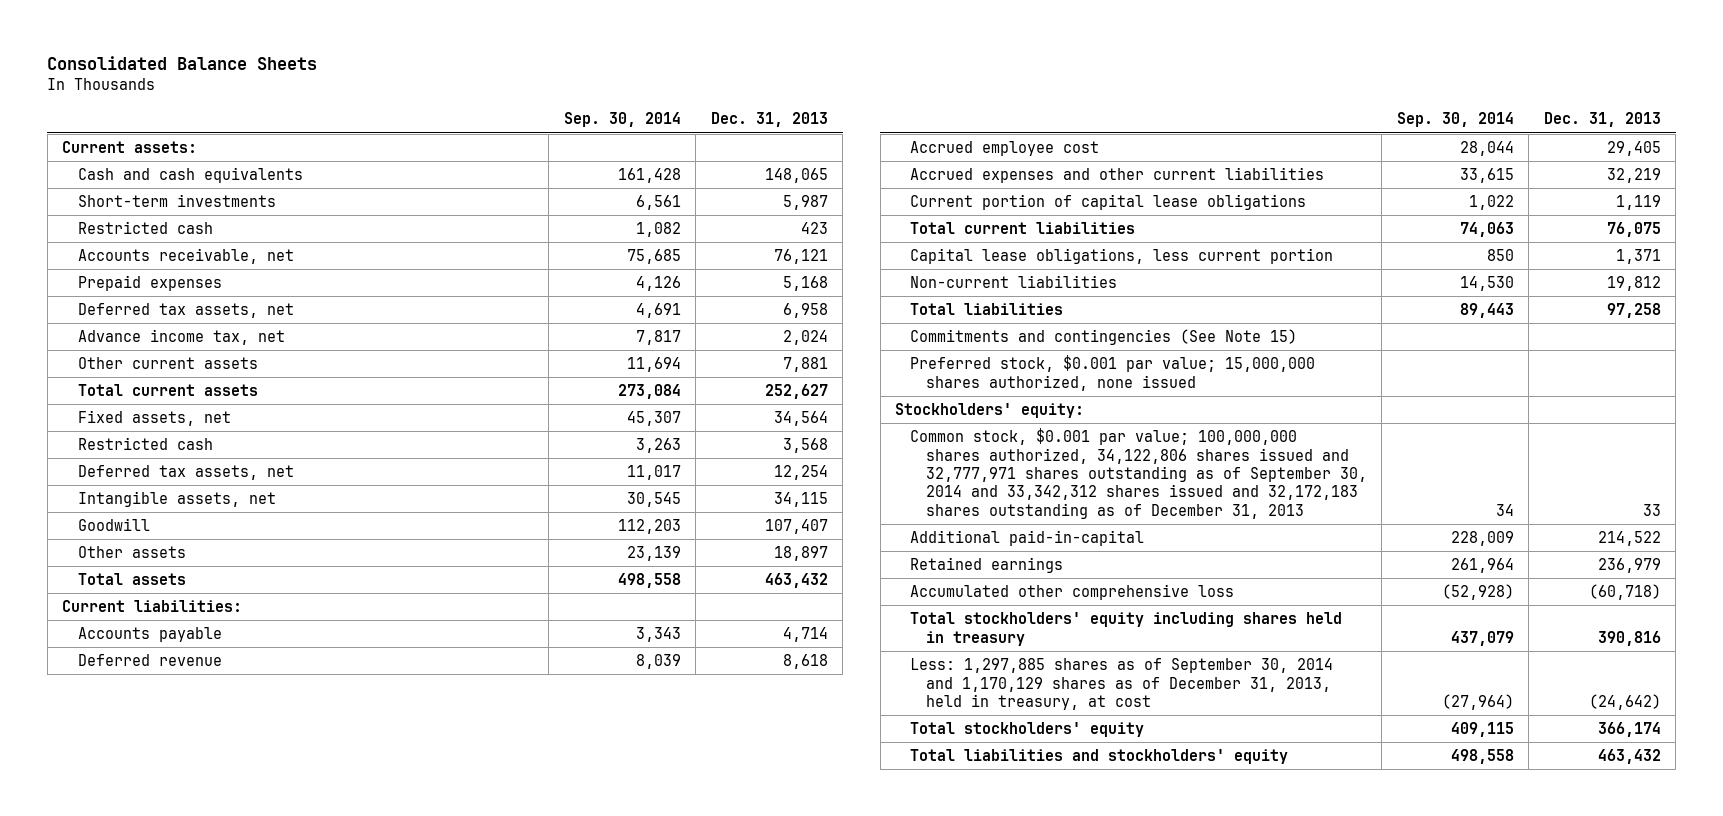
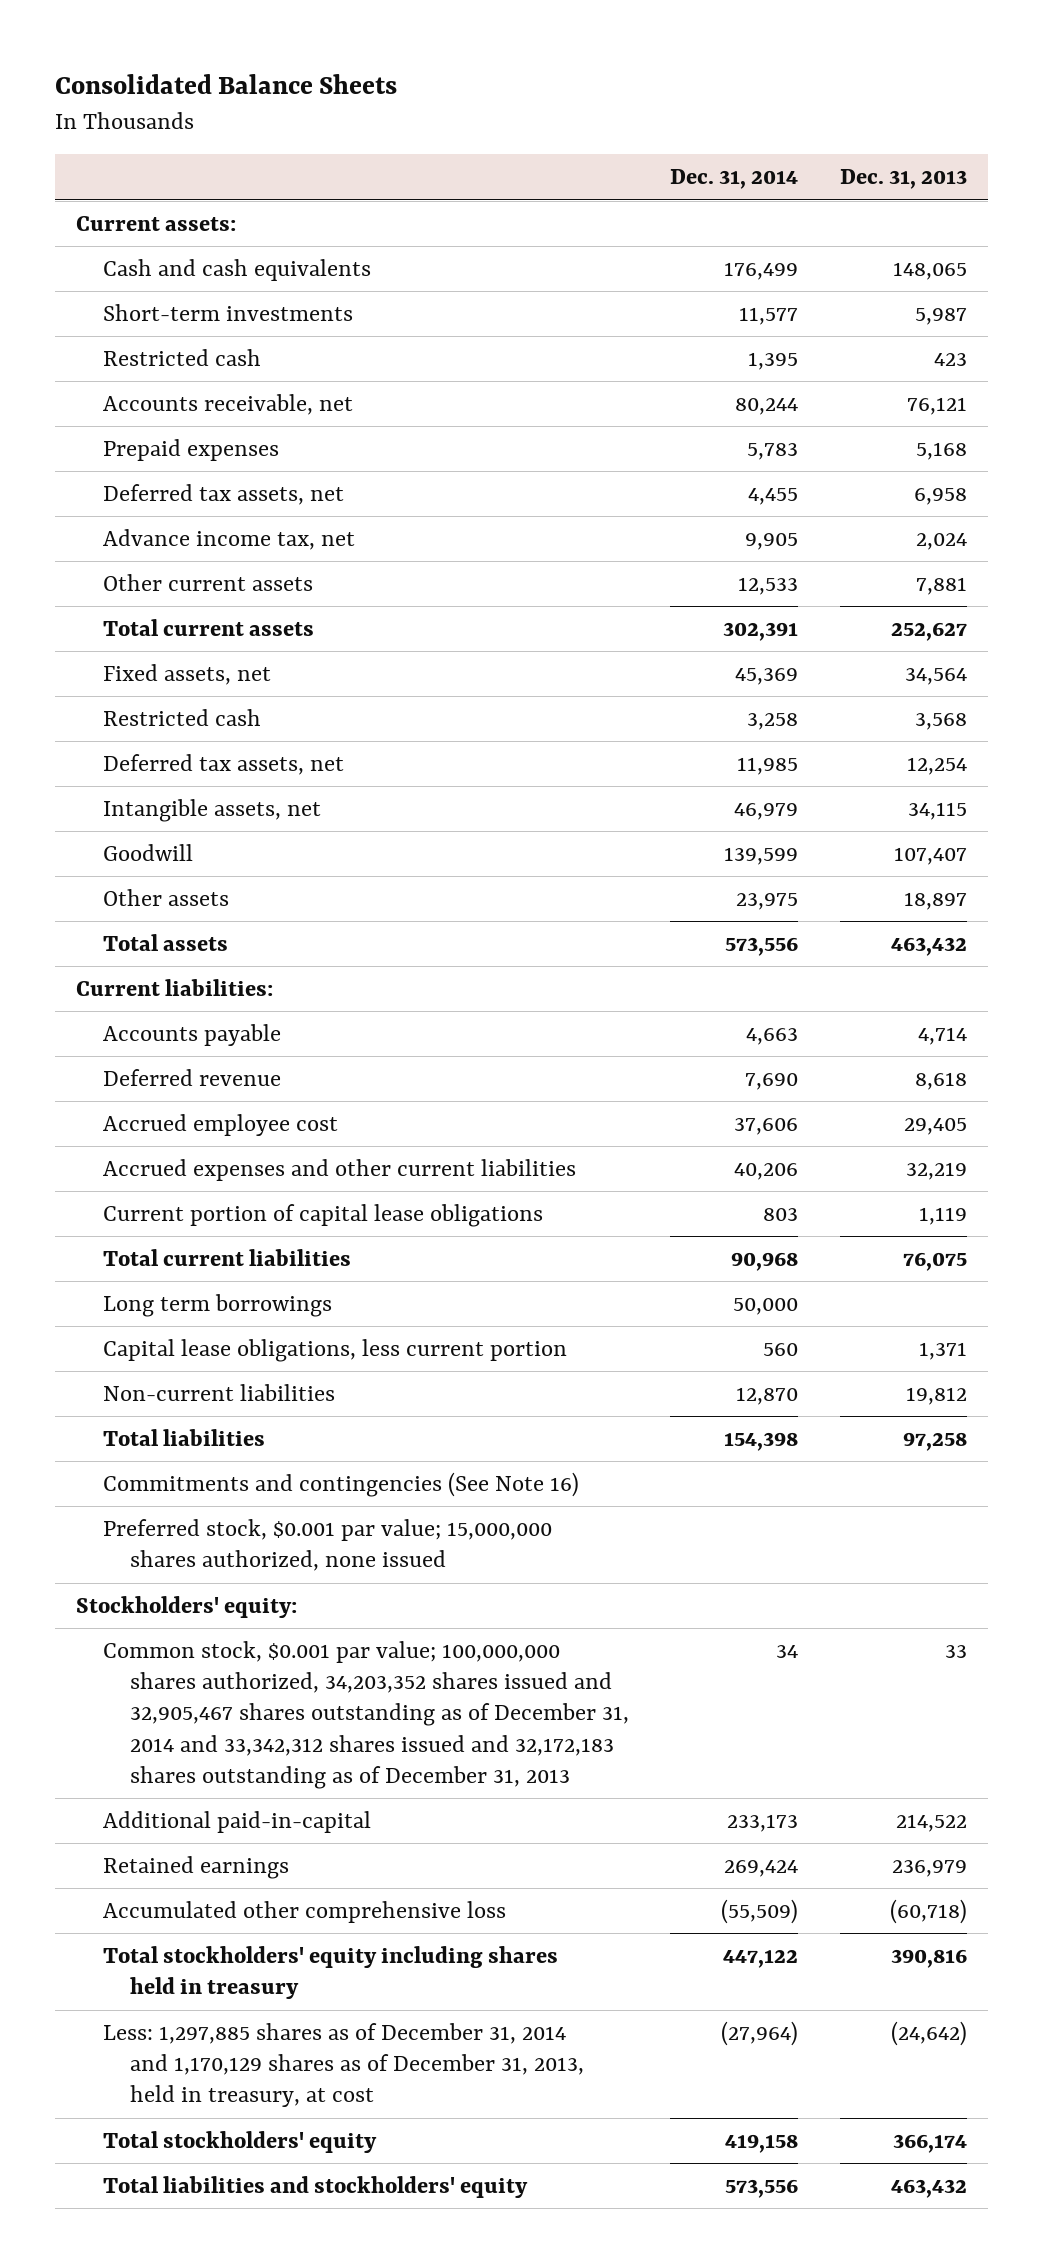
- | Sep. 30, 2014 | Dec. 31, 2013
+ | Dec. 31, 2014 | Dec. 31, 2013
+ Long term borrowings | 50,000 |
- Commitments and contingencies (See Note 15)
+ Commitments and contingencies (See Note 16)
- Common stock, $0.001 par value; 100,000,000 shares authorized, 34,122,806 shares issued and 32,777,971 shares outstanding as of September 30, 2014 and 33,342,312 shares issued and 32,172,183 shares outstanding as of December 31, 2013 | 34 | 33
+ Common stock, $0.001 par value; 100,000,000 shares authorized, 34,203,352 shares issued and 32,905,467 shares outstanding as of December 31, 2014 and 33,342,312 shares issued and 32,172,183 shares outstanding as of December 31, 2013 | 34 | 33
- Less: 1,297,885 shares as of September 30, 2014 and 1,170,129 shares as of December 31, 2013, held in treasury, at cost | (27,964) | (24,642)
+ Less: 1,297,885 shares as of December 31, 2014 and 1,170,129 shares as of December 31, 2013, held in treasury, at cost | (27,964) | (24,642)

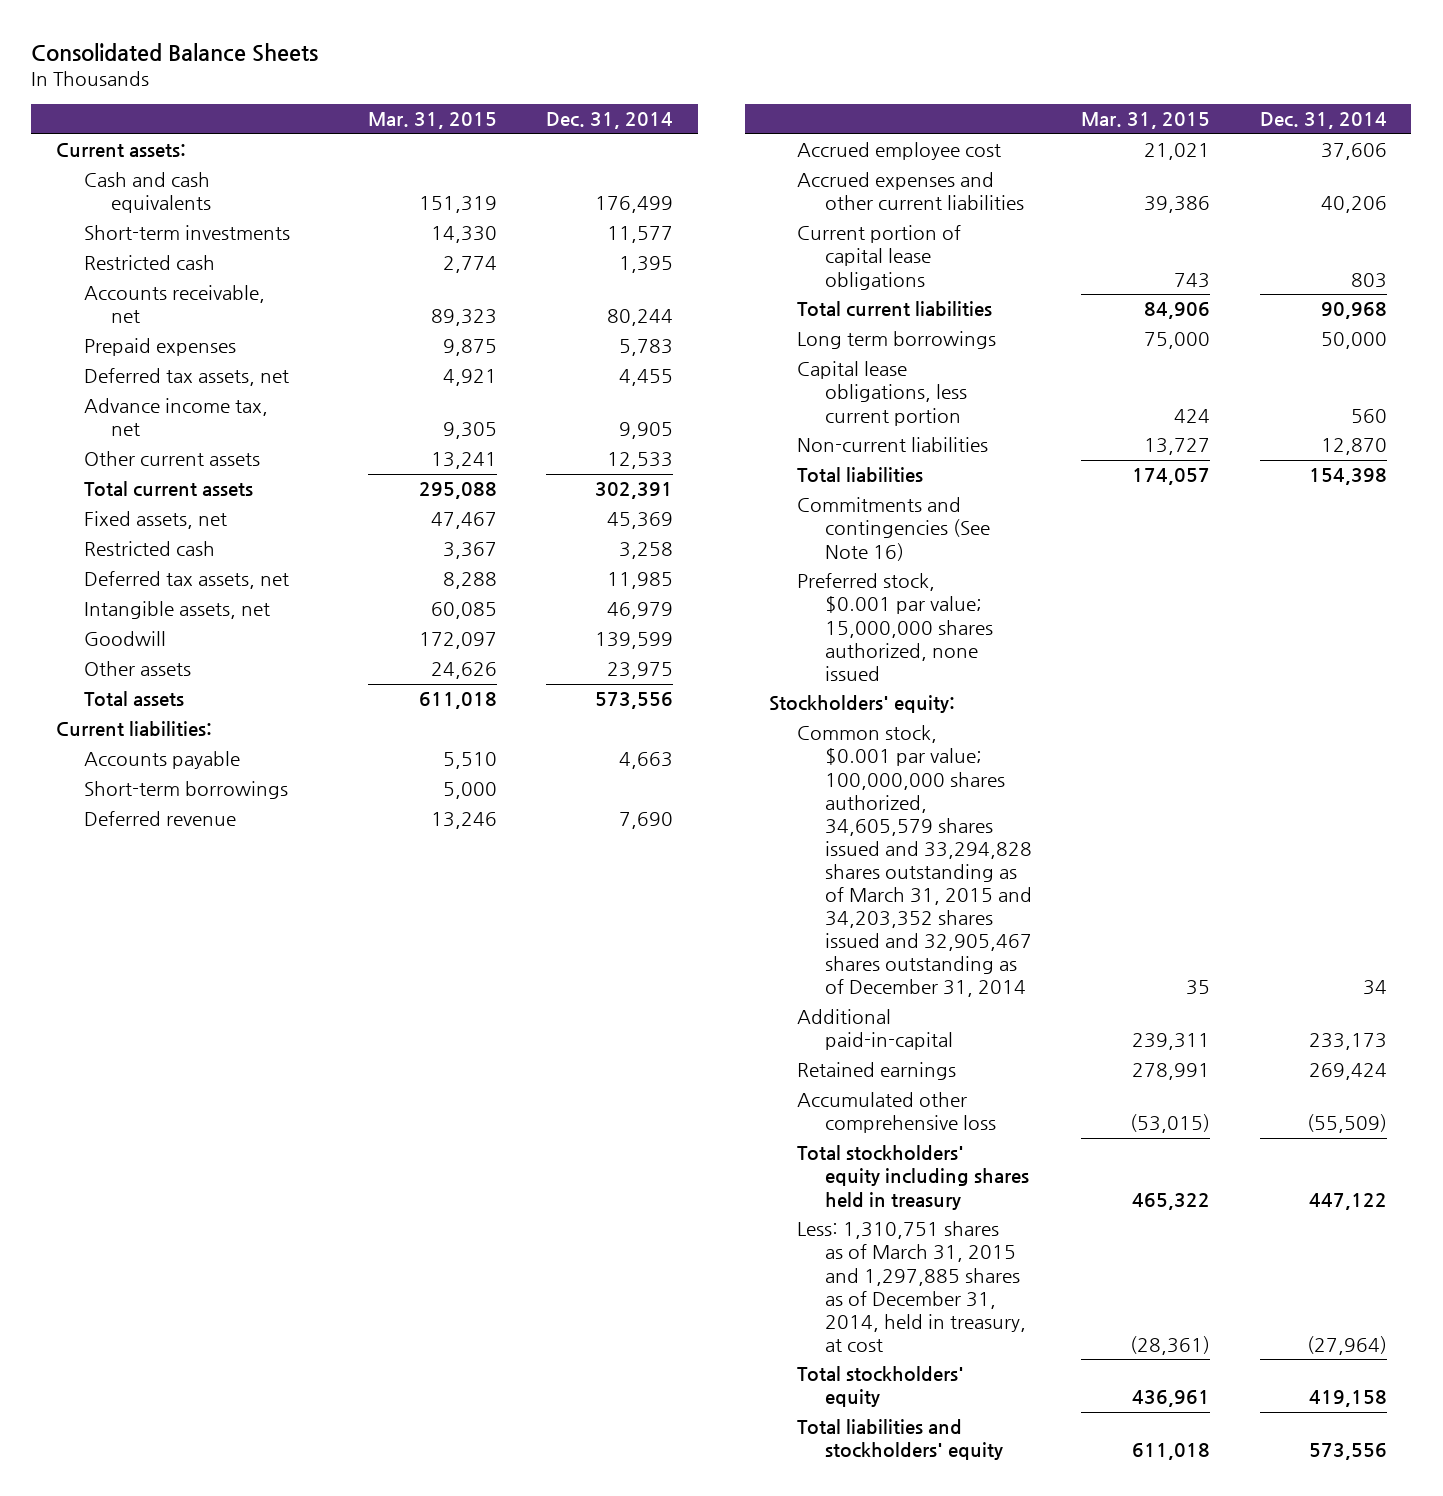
- | Dec. 31, 2014 | Dec. 31, 2013
+ | Mar. 31, 2015 | Dec. 31, 2014
+ Short-term borrowings | 5,000 |
- Common stock, $0.001 par value; 100,000,000 shares authorized, 34,203,352 shares issued and 32,905,467 shares outstanding as of December 31, 2014 and 33,342,312 shares issued and 32,172,183 shares outstanding as of December 31, 2013 | 34 | 33
+ Common stock, $0.001 par value; 100,000,000 shares authorized, 34,605,579 shares issued and 33,294,828 shares outstanding as of March 31, 2015 and 34,203,352 shares issued and 32,905,467 shares outstanding as of December 31, 2014 | 35 | 34
- Less: 1,297,885 shares as of December 31, 2014 and 1,170,129 shares as of December 31, 2013, held in treasury, at cost | (27,964) | (24,642)
+ Less: 1,310,751 shares as of March 31, 2015 and 1,297,885 shares as of December 31, 2014, held in treasury, at cost | (28,361) | (27,964)

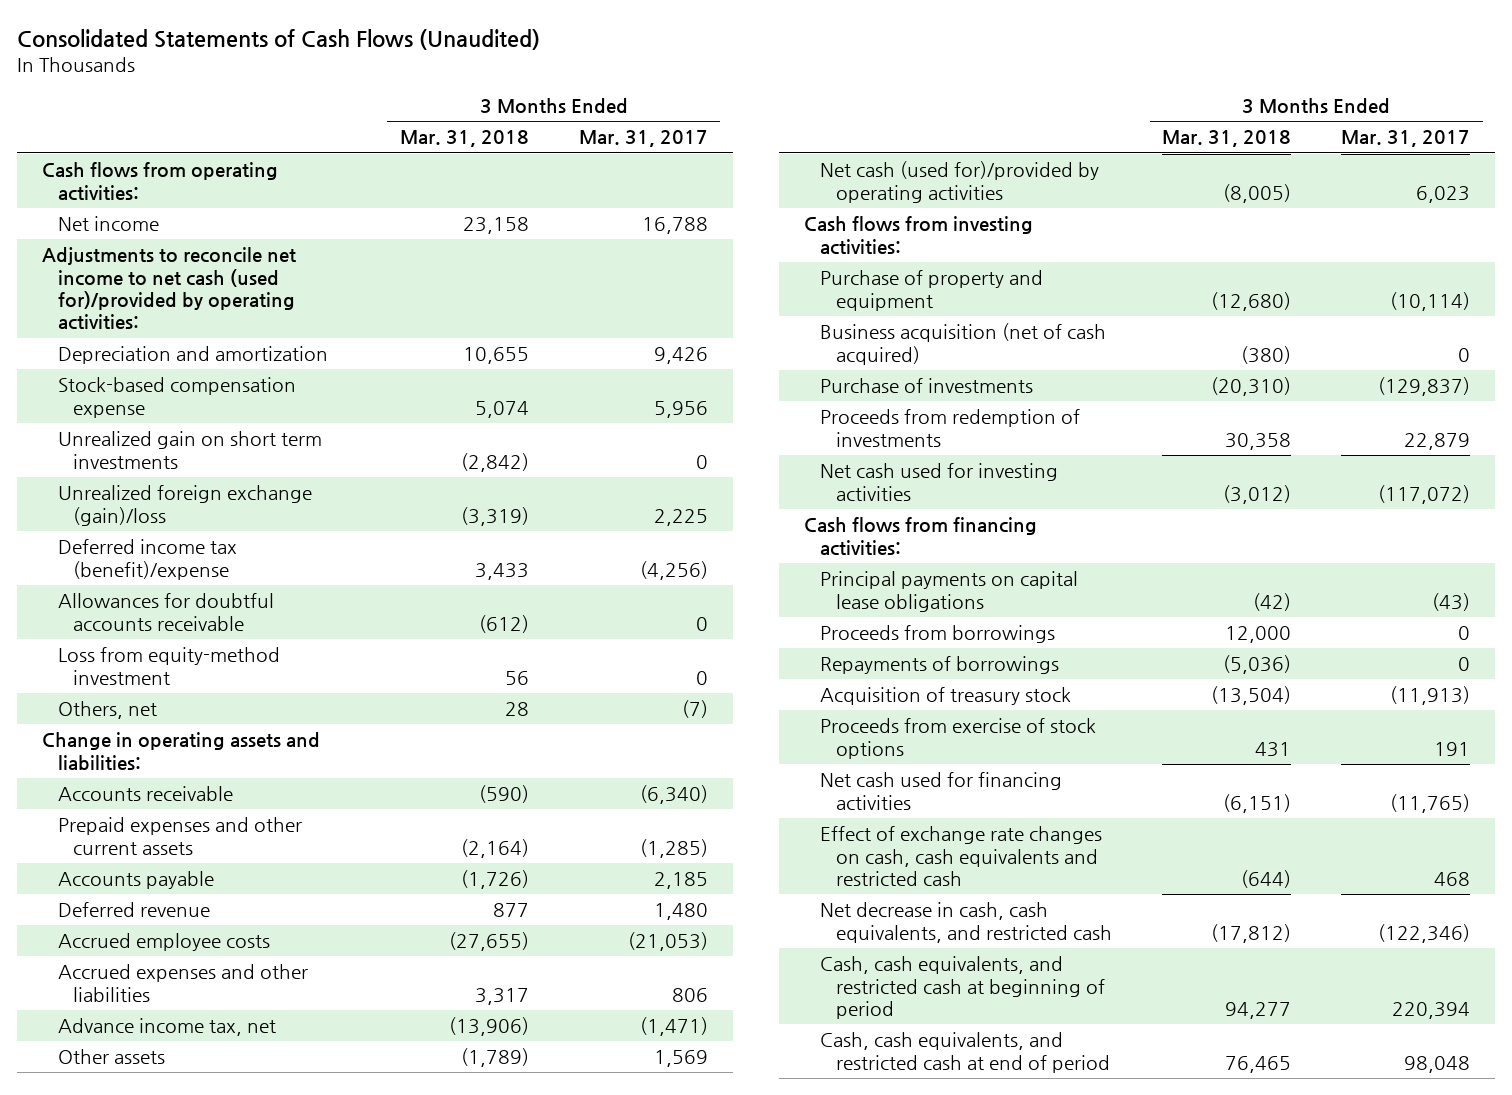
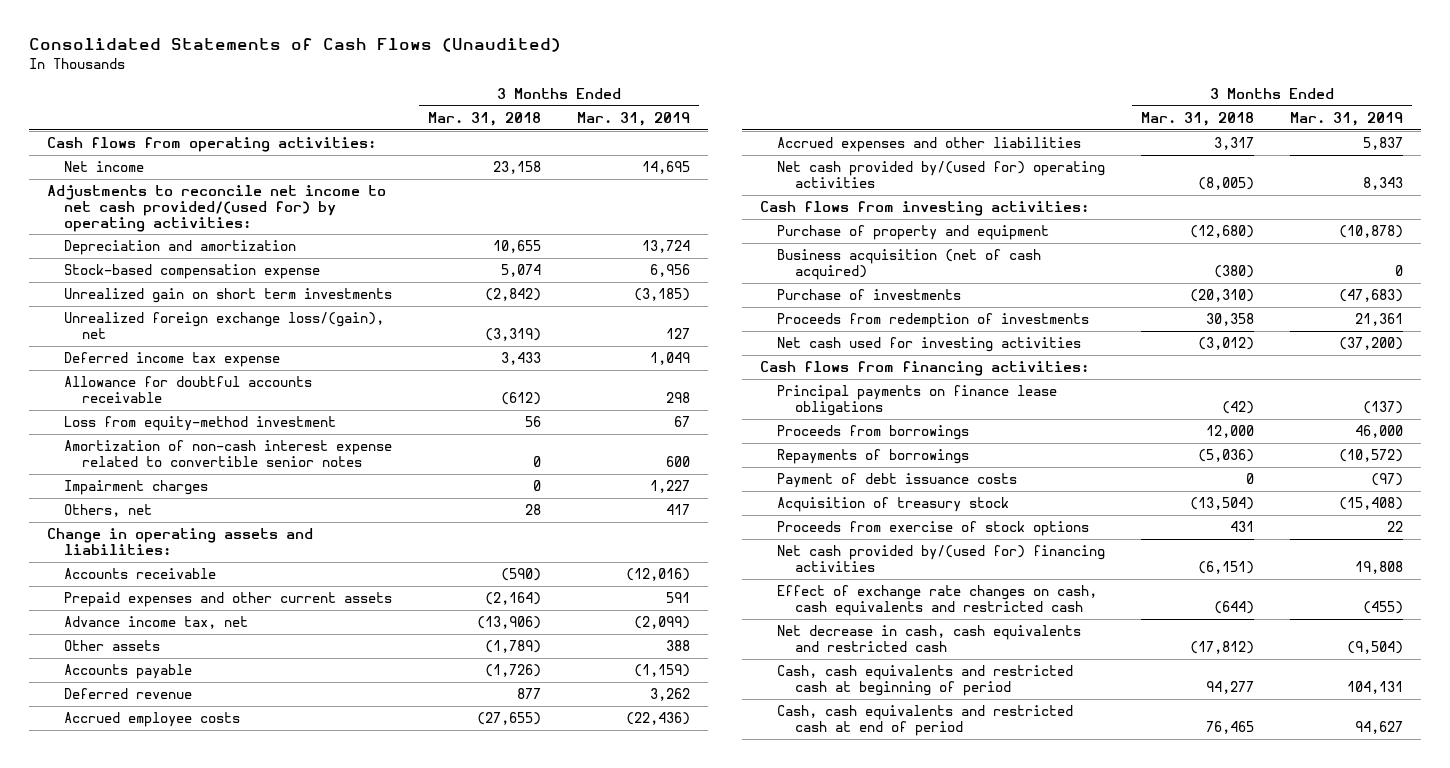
- | 3 Months Ended Mar. 31, 2018 | 3 Months Ended Mar. 31, 2017
+ | 3 Months Ended Mar. 31, 2018 | 3 Months Ended Mar. 31, 2019
- Adjustments to reconcile net income to net cash (used for)/provided by operating activities:
+ Adjustments to reconcile net income to net cash provided/(used for) by operating activities:
- Unrealized foreign exchange (gain)/loss | (3,319) | 2,225
- Deferred income tax (benefit)/expense | 3,433 | (4,256)
- Allowances for doubtful accounts receivable | (612) | 0
+ Unrealized foreign exchange loss/(gain), net | (3,319) | 127
+ Deferred income tax expense | 3,433 | 1,049
+ Allowance for doubtful accounts receivable | (612) | 298
+ Amortization of non-cash interest expense related to convertible senior notes | 0 | 600
+ Impairment charges | 0 | 1,227
moved up: Advance income tax, net | (13,906) | (2,099)
moved up: Other assets | (1,789) | 388
- Net cash (used for)/provided by operating activities | (8,005) | 6,023
+ Net cash provided by/(used for) operating activities | (8,005) | 8,343
- Principal payments on capital lease obligations | (42) | (43)
+ Principal payments on finance lease obligations | (42) | (137)
+ Payment of debt issuance costs | 0 | (97)
- Net cash used for financing activities | (6,151) | (11,765)
+ Net cash provided by/(used for) financing activities | (6,151) | 19,808
- Net decrease in cash, cash equivalents, and restricted cash | (17,812) | (122,346)
- Cash, cash equivalents, and restricted cash at beginning of period | 94,277 | 220,394
- Cash, cash equivalents, and restricted cash at end of period | 76,465 | 98,048
+ Net decrease in cash, cash equivalents and restricted cash | (17,812) | (9,504)
+ Cash, cash equivalents and restricted cash at beginning of period | 94,277 | 104,131
+ Cash, cash equivalents and restricted cash at end of period | 76,465 | 94,627

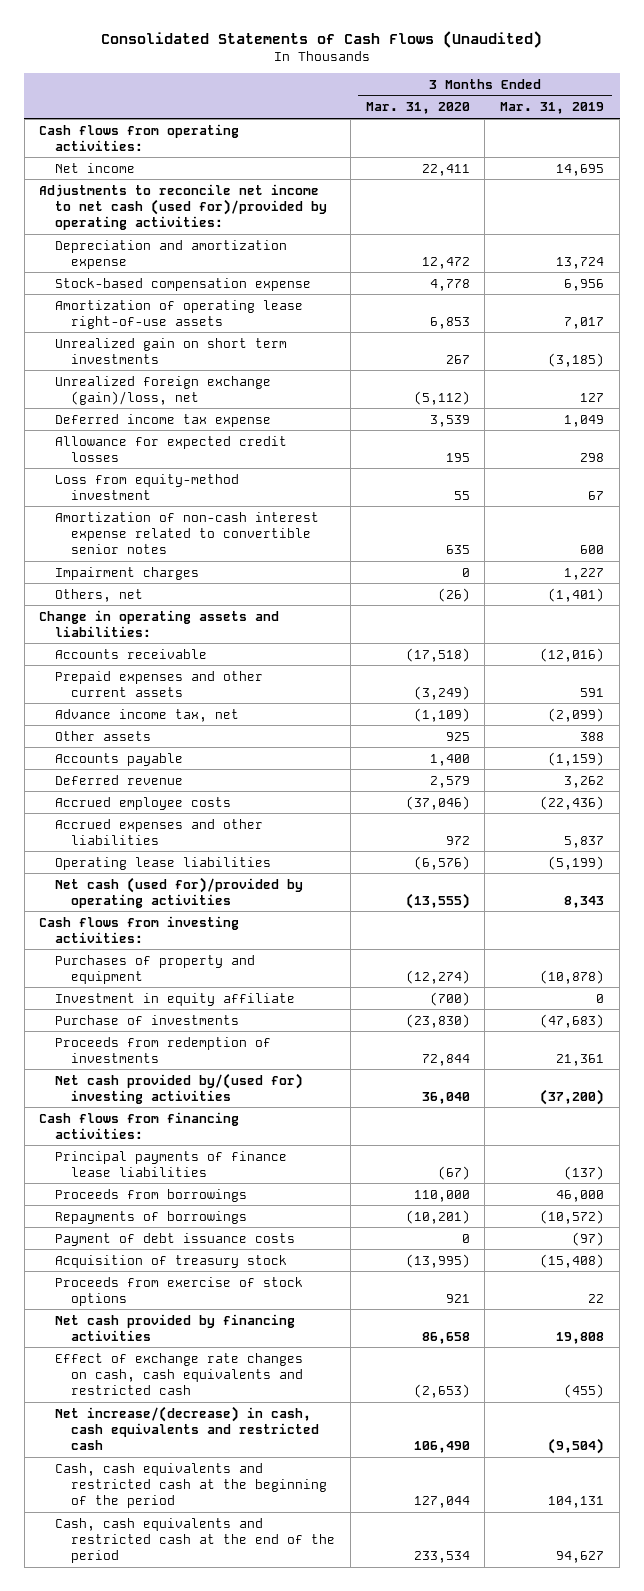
- | 3 Months Ended Mar. 31, 2018 | 3 Months Ended Mar. 31, 2019
+ | 3 Months Ended Mar. 31, 2020 | 3 Months Ended Mar. 31, 2019
- Adjustments to reconcile net income to net cash provided/(used for) by operating activities:
- Depreciation and amortization | 10,655 | 13,724
+ Adjustments to reconcile net income to net cash (used for)/provided by operating activities:
+ Depreciation and amortization expense | 12,472 | 13,724
+ Amortization of operating lease right-of-use assets | 6,853 | 7,017
- Unrealized foreign exchange loss/(gain), net | (3,319) | 127
+ Unrealized foreign exchange (gain)/loss, net | (5,112) | 127
- Allowance for doubtful accounts receivable | (612) | 298
+ Allowance for expected credit losses | 195 | 298
- Others, net | 28 | 417
+ Others, net | (26) | (1,401)
- Net cash provided by/(used for) operating activities | (8,005) | 8,343
+ Operating lease liabilities | (6,576) | (5,199)
+ Net cash (used for)/provided by operating activities | (13,555) | 8,343
- Purchase of property and equipment | (12,680) | (10,878)
- Business acquisition (net of cash acquired) | (380) | 0
+ Purchases of property and equipment | (12,274) | (10,878)
+ Investment in equity affiliate | (700) | 0
- Net cash used for investing activities | (3,012) | (37,200)
+ Net cash provided by/(used for) investing activities | 36,040 | (37,200)
- Principal payments on finance lease obligations | (42) | (137)
+ Principal payments of finance lease liabilities | (67) | (137)
- Net cash provided by/(used for) financing activities | (6,151) | 19,808
+ Net cash provided by financing activities | 86,658 | 19,808
- Net decrease in cash, cash equivalents and restricted cash | (17,812) | (9,504)
- Cash, cash equivalents and restricted cash at beginning of period | 94,277 | 104,131
- Cash, cash equivalents and restricted cash at end of period | 76,465 | 94,627
+ Net increase/(decrease) in cash, cash equivalents and restricted cash | 106,490 | (9,504)
+ Cash, cash equivalents and restricted cash at the beginning of the period | 127,044 | 104,131
+ Cash, cash equivalents and restricted cash at the end of the period | 233,534 | 94,627

